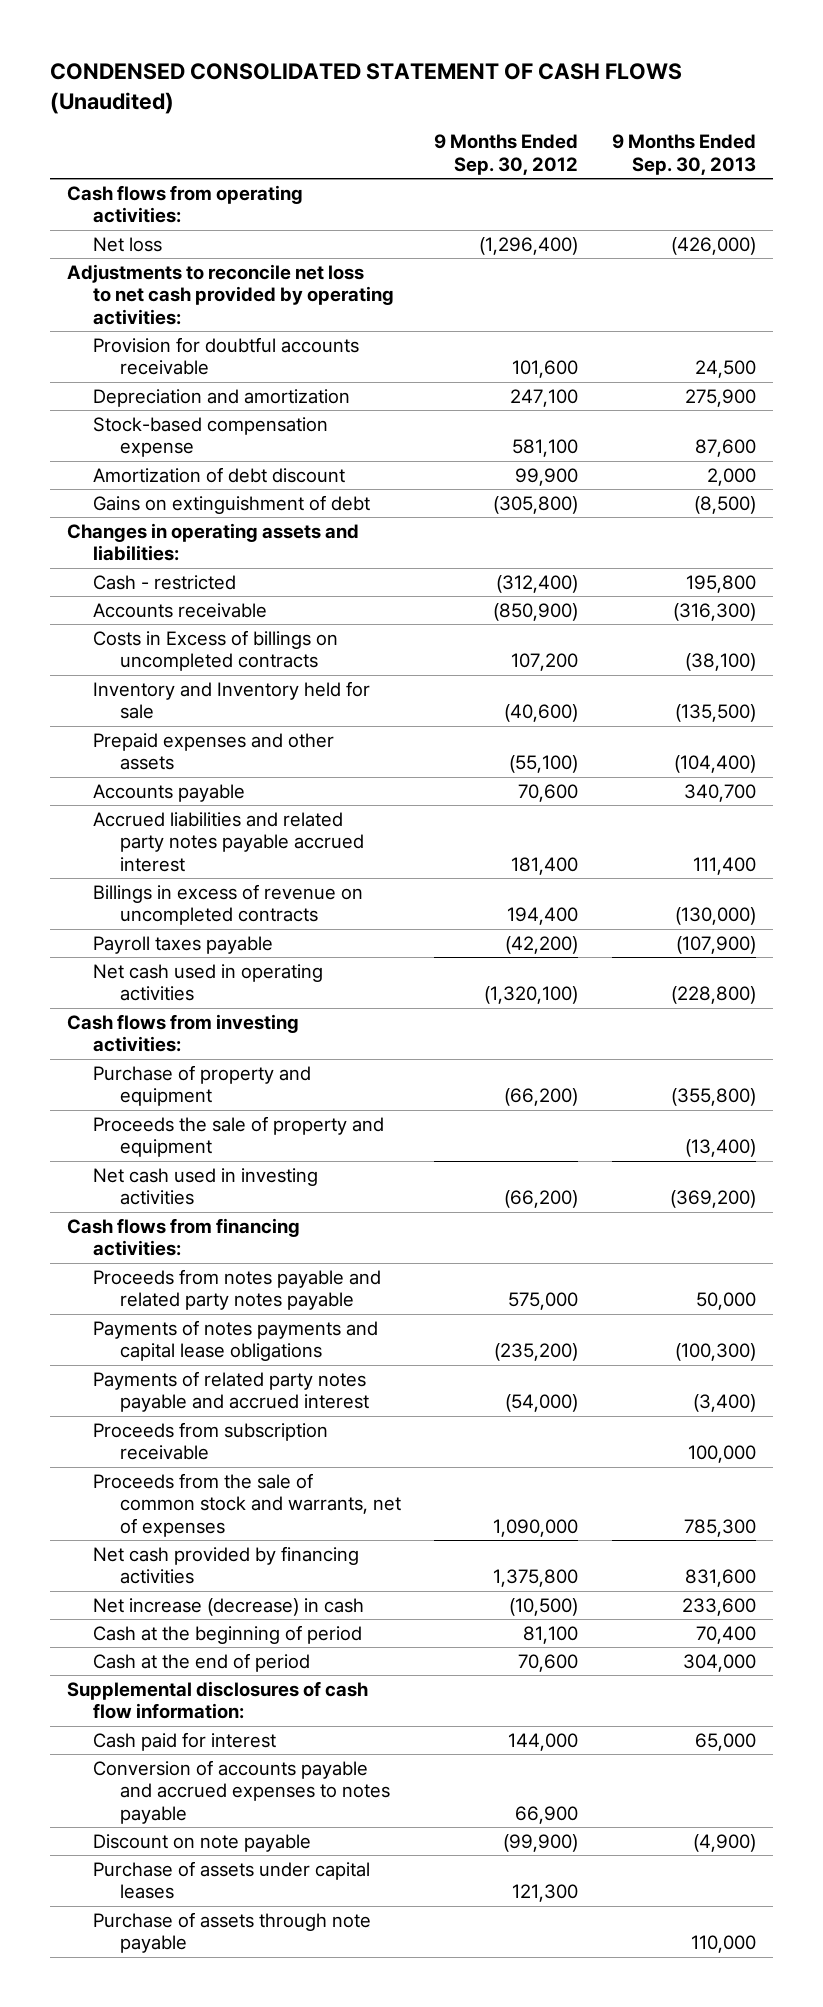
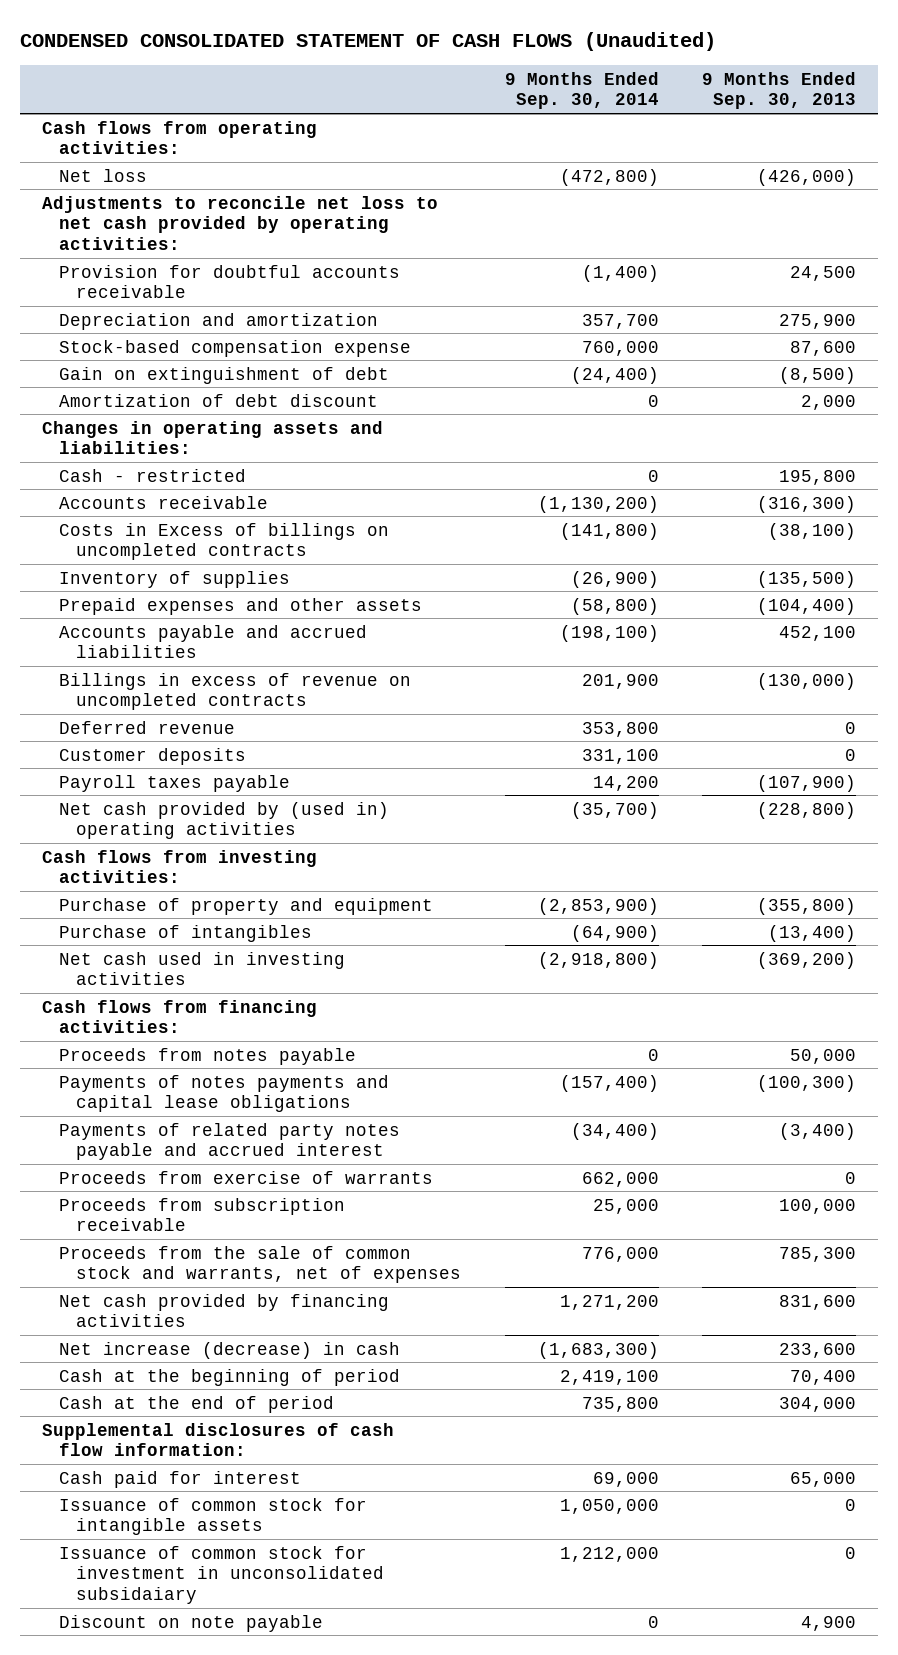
- | 9 Months Ended Sep. 30, 2012 | 9 Months Ended Sep. 30, 2013
+ | 9 Months Ended Sep. 30, 2014 | 9 Months Ended Sep. 30, 2013
+ Gain on extinguishment of debt | (24,400) | (8,500)
- Gains on extinguishment of debt | (305,800) | (8,500)
- Inventory and Inventory held for sale | (40,600) | (135,500)
+ Inventory of supplies | (26,900) | (135,500)
- Accounts payable | 70,600 | 340,700
- Accrued liabilities and related party notes payable accrued interest | 181,400 | 111,400
+ Accounts payable and accrued liabilities | (198,100) | 452,100
+ Deferred revenue | 353,800 | 0
+ Customer deposits | 331,100 | 0
- Net cash used in operating activities | (1,320,100) | (228,800)
+ Net cash provided by (used in) operating activities | (35,700) | (228,800)
- Proceeds the sale of property and equipment | | (13,400)
+ Purchase of intangibles | (64,900) | (13,400)
- Proceeds from notes payable and related party notes payable | 575,000 | 50,000
+ Proceeds from notes payable | 0 | 50,000
+ Proceeds from exercise of warrants | 662,000 | 0
- Conversion of accounts payable and accrued expenses to notes payable | 66,900 |
- Discount on note payable | (99,900) | (4,900)
- Purchase of assets under capital leases | 121,300 |
- Purchase of assets through note payable | | 110,000
+ Issuance of common stock for intangible assets | 1,050,000 | 0
+ Issuance of common stock for investment in unconsolidated subsidaiary | 1,212,000 | 0
+ Discount on note payable | 0 | 4,900

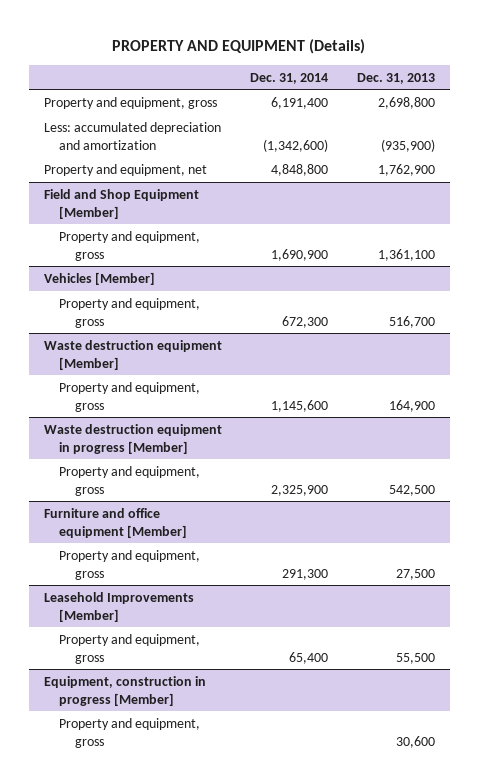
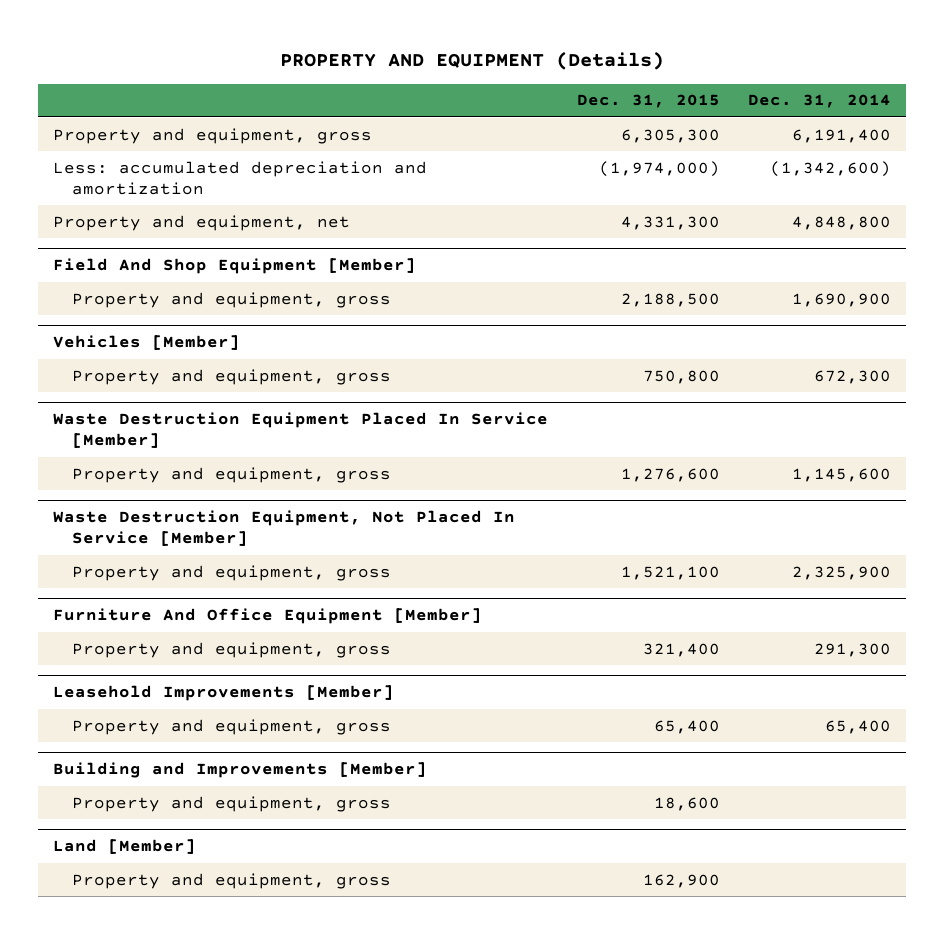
- | Dec. 31, 2014 | Dec. 31, 2013
+ | Dec. 31, 2015 | Dec. 31, 2014
- Field and Shop Equipment [Member]
+ Field And Shop Equipment [Member]
- Waste destruction equipment [Member]
+ Waste Destruction Equipment Placed In Service [Member]
- Waste destruction equipment in progress [Member]
+ Waste Destruction Equipment, Not Placed In Service [Member]
- Furniture and office equipment [Member]
+ Furniture And Office Equipment [Member]
- Equipment, construction in progress [Member]
+ Building and Improvements [Member]
+ Land [Member]
+ Property and equipment, gross | 162,900 |

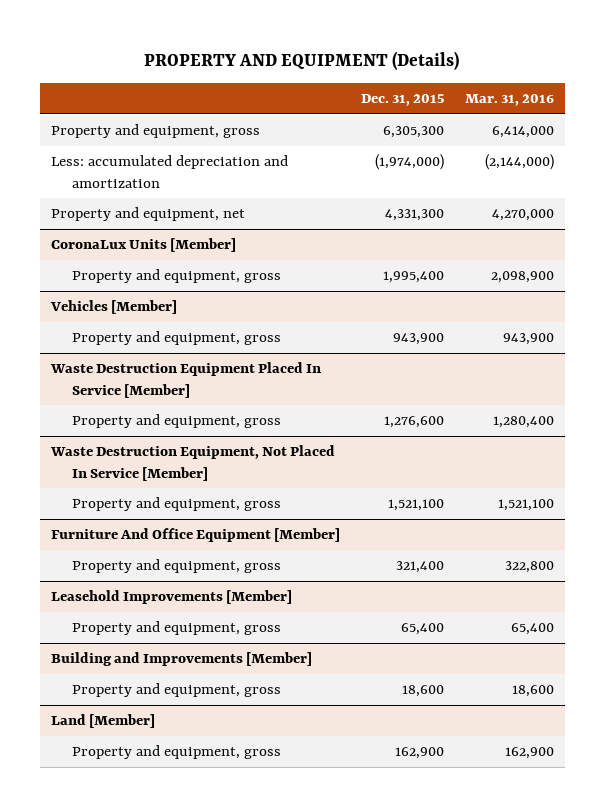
- | Dec. 31, 2015 | Dec. 31, 2014
+ | Dec. 31, 2015 | Mar. 31, 2016
- Field And Shop Equipment [Member]
- Property and equipment, gross | 2,188,500 | 1,690,900
+ CoronaLux Units [Member]
+ Property and equipment, gross | 1,995,400 | 2,098,900
@ Vehicles [Member]
- Property and equipment, gross | 750,800 | 672,300
+ Property and equipment, gross | 943,900 | 943,900

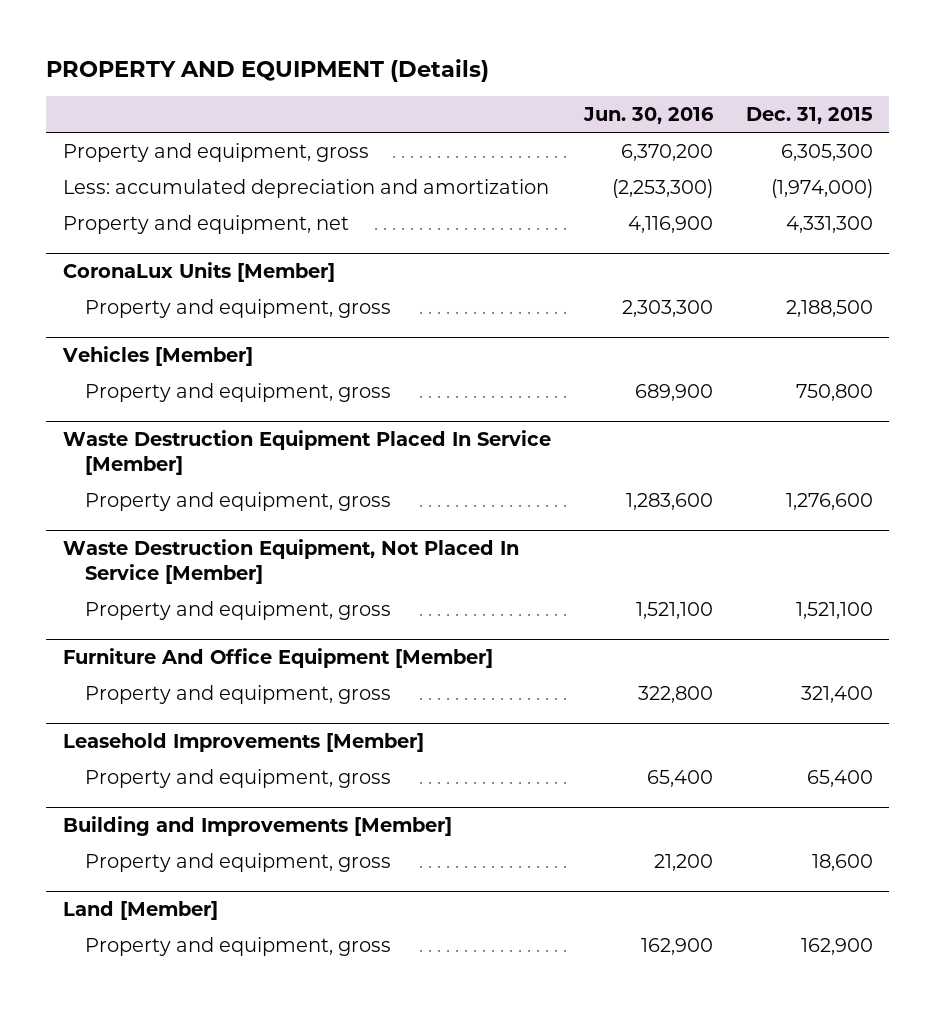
- | Dec. 31, 2015 | Mar. 31, 2016
+ | Jun. 30, 2016 | Dec. 31, 2015
@ CoronaLux Units [Member]
- Property and equipment, gross | 1,995,400 | 2,098,900
+ Property and equipment, gross | 2,303,300 | 2,188,500
@ Vehicles [Member]
- Property and equipment, gross | 943,900 | 943,900
+ Property and equipment, gross | 689,900 | 750,800

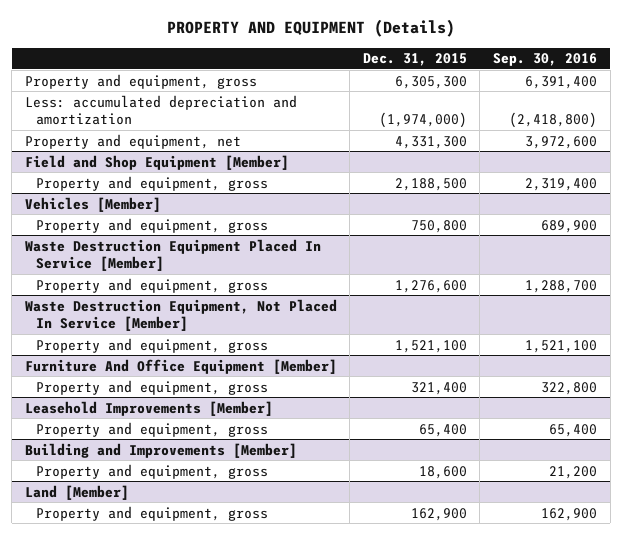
- | Jun. 30, 2016 | Dec. 31, 2015
+ | Dec. 31, 2015 | Sep. 30, 2016
- CoronaLux Units [Member]
+ Field and Shop Equipment [Member]

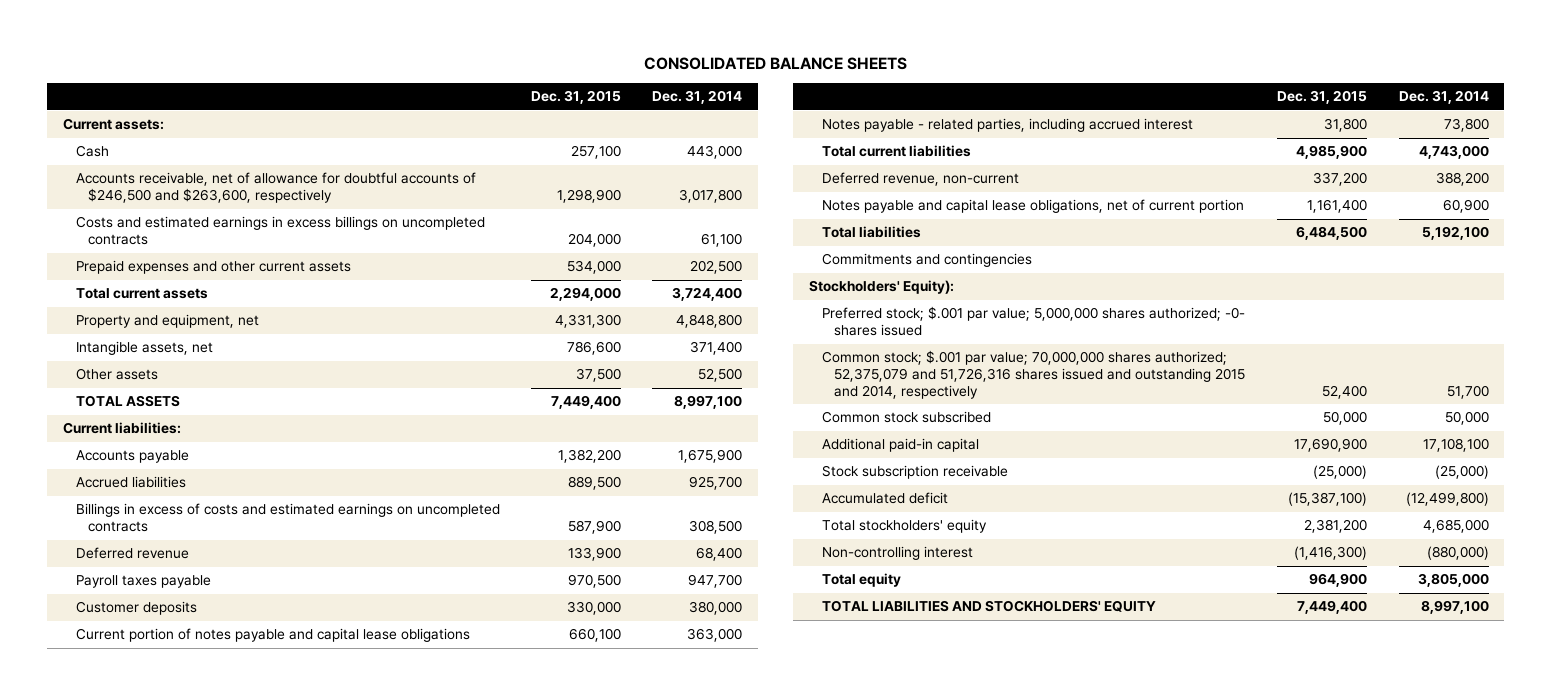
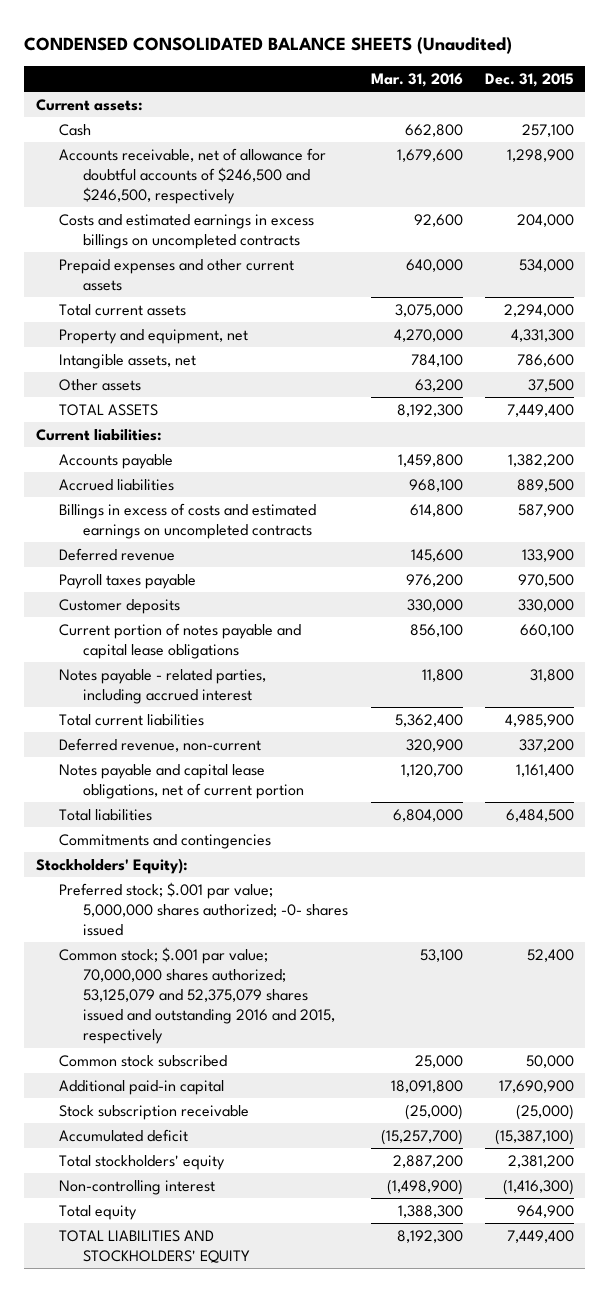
- CONSOLIDATED BALANCE SHEETS
+ CONDENSED CONSOLIDATED BALANCE SHEETS (Unaudited)
- | Dec. 31, 2015 | Dec. 31, 2014
+ | Mar. 31, 2016 | Dec. 31, 2015
- Accounts receivable, net of allowance for doubtful accounts of $246,500 and $263,600, respectively | 1,298,900 | 3,017,800
+ Accounts receivable, net of allowance for doubtful accounts of $246,500 and $246,500, respectively | 1,679,600 | 1,298,900
- Common stock; $.001 par value; 70,000,000 shares authorized; 52,375,079 and 51,726,316 shares issued and outstanding 2015 and 2014, respectively | 52,400 | 51,700
+ Common stock; $.001 par value; 70,000,000 shares authorized; 53,125,079 and 52,375,079 shares issued and outstanding 2016 and 2015, respectively | 53,100 | 52,400

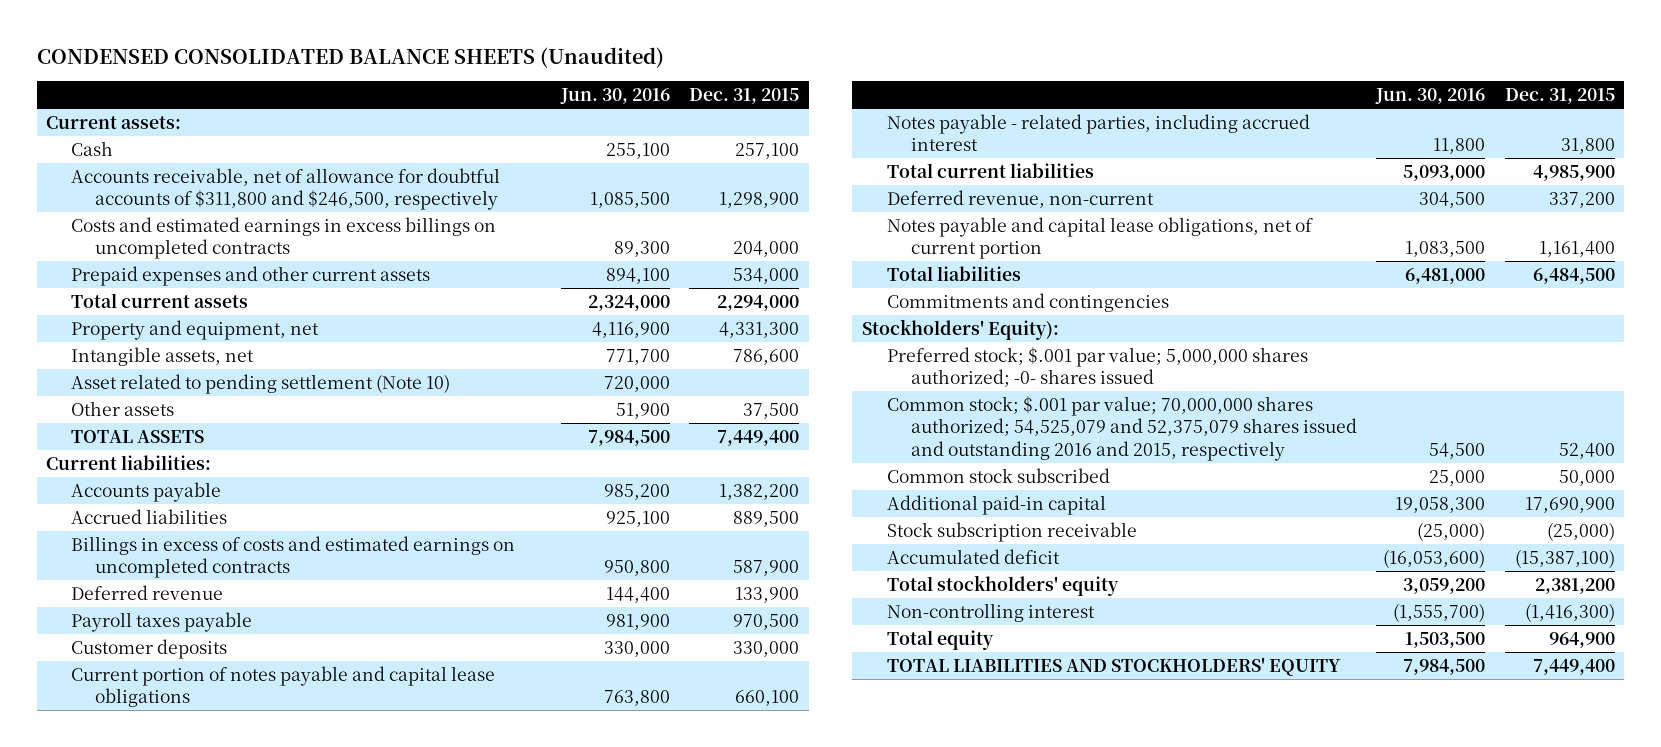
- | Mar. 31, 2016 | Dec. 31, 2015
+ | Jun. 30, 2016 | Dec. 31, 2015
- Accounts receivable, net of allowance for doubtful accounts of $246,500 and $246,500, respectively | 1,679,600 | 1,298,900
+ Accounts receivable, net of allowance for doubtful accounts of $311,800 and $246,500, respectively | 1,085,500 | 1,298,900
+ Asset related to pending settlement (Note 10) | 720,000 |
- Common stock; $.001 par value; 70,000,000 shares authorized; 53,125,079 and 52,375,079 shares issued and outstanding 2016 and 2015, respectively | 53,100 | 52,400
+ Common stock; $.001 par value; 70,000,000 shares authorized; 54,525,079 and 52,375,079 shares issued and outstanding 2016 and 2015, respectively | 54,500 | 52,400

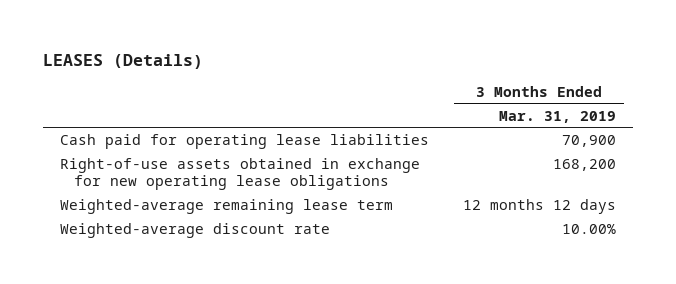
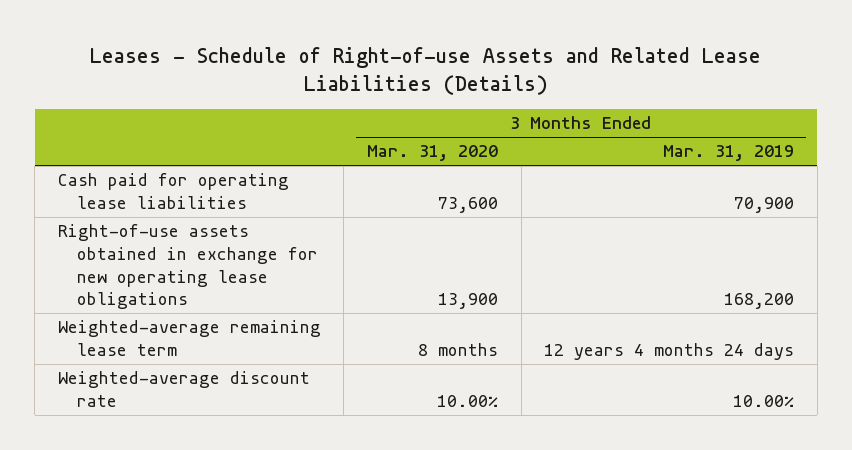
- LEASES (Details)
+ Leases - Schedule of Right-of-use Assets and Related Lease Liabilities (Details)
- | 3 Months Ended Mar. 31, 2019
+ | 3 Months Ended Mar. 31, 2020 | 3 Months Ended Mar. 31, 2019
- Weighted-average remaining lease term | 12 months 12 days
+ Weighted-average remaining lease term | 8 months | 12 years 4 months 24 days

